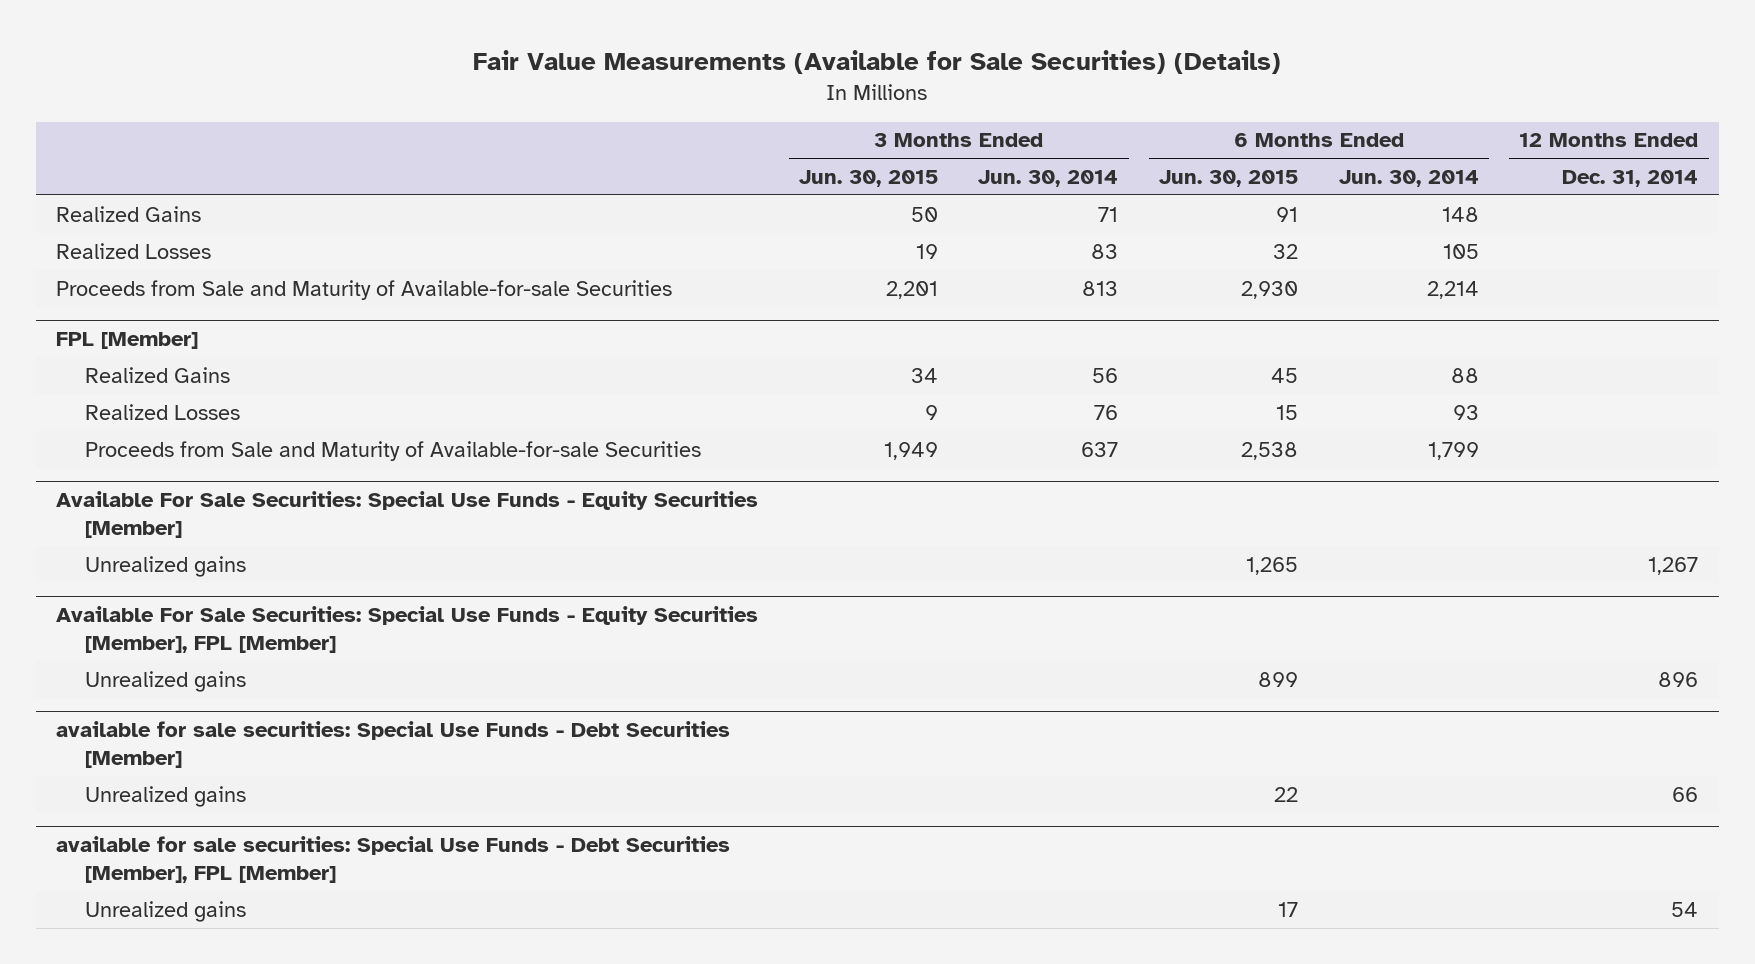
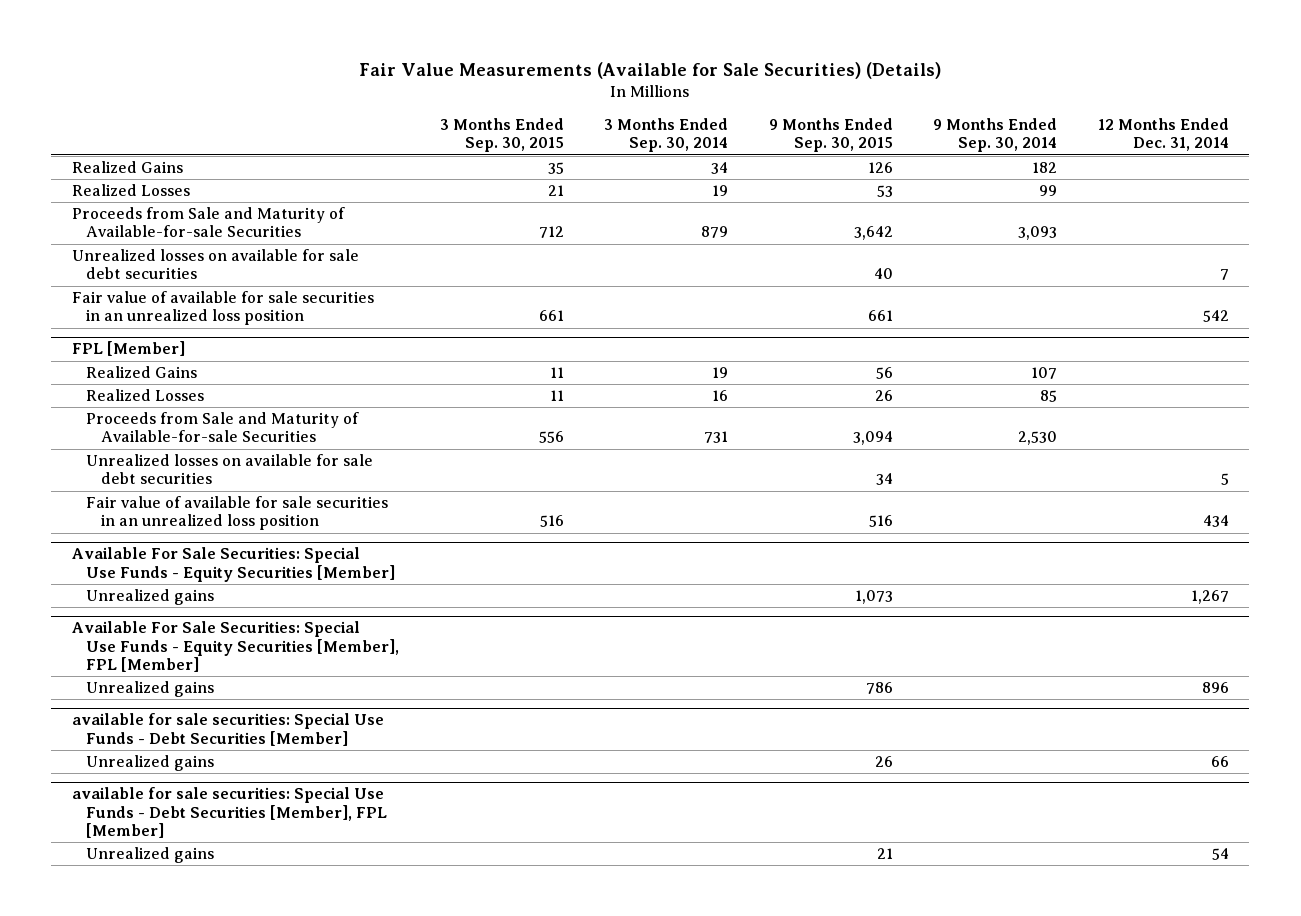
- | 3 Months Ended Jun. 30, 2015 | 3 Months Ended Jun. 30, 2014 | 6 Months Ended Jun. 30, 2015 | 6 Months Ended Jun. 30, 2014 | 12 Months Ended Dec. 31, 2014
+ | 3 Months Ended Sep. 30, 2015 | 3 Months Ended Sep. 30, 2014 | 9 Months Ended Sep. 30, 2015 | 9 Months Ended Sep. 30, 2014 | 12 Months Ended Dec. 31, 2014
+ Unrealized losses on available for sale debt securities | | | 40 | | 7
+ Fair value of available for sale securities in an unrealized loss position | 661 | | 661 | | 542
@ FPL [Member]
+ Unrealized losses on available for sale debt securities | | | 34 | | 5
+ Fair value of available for sale securities in an unrealized loss position | 516 | | 516 | | 434

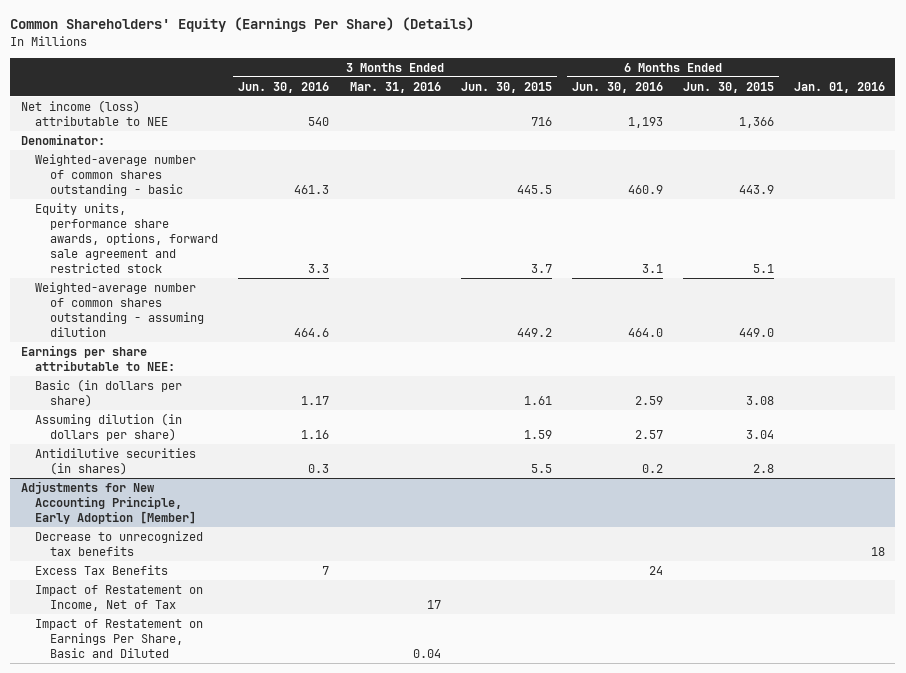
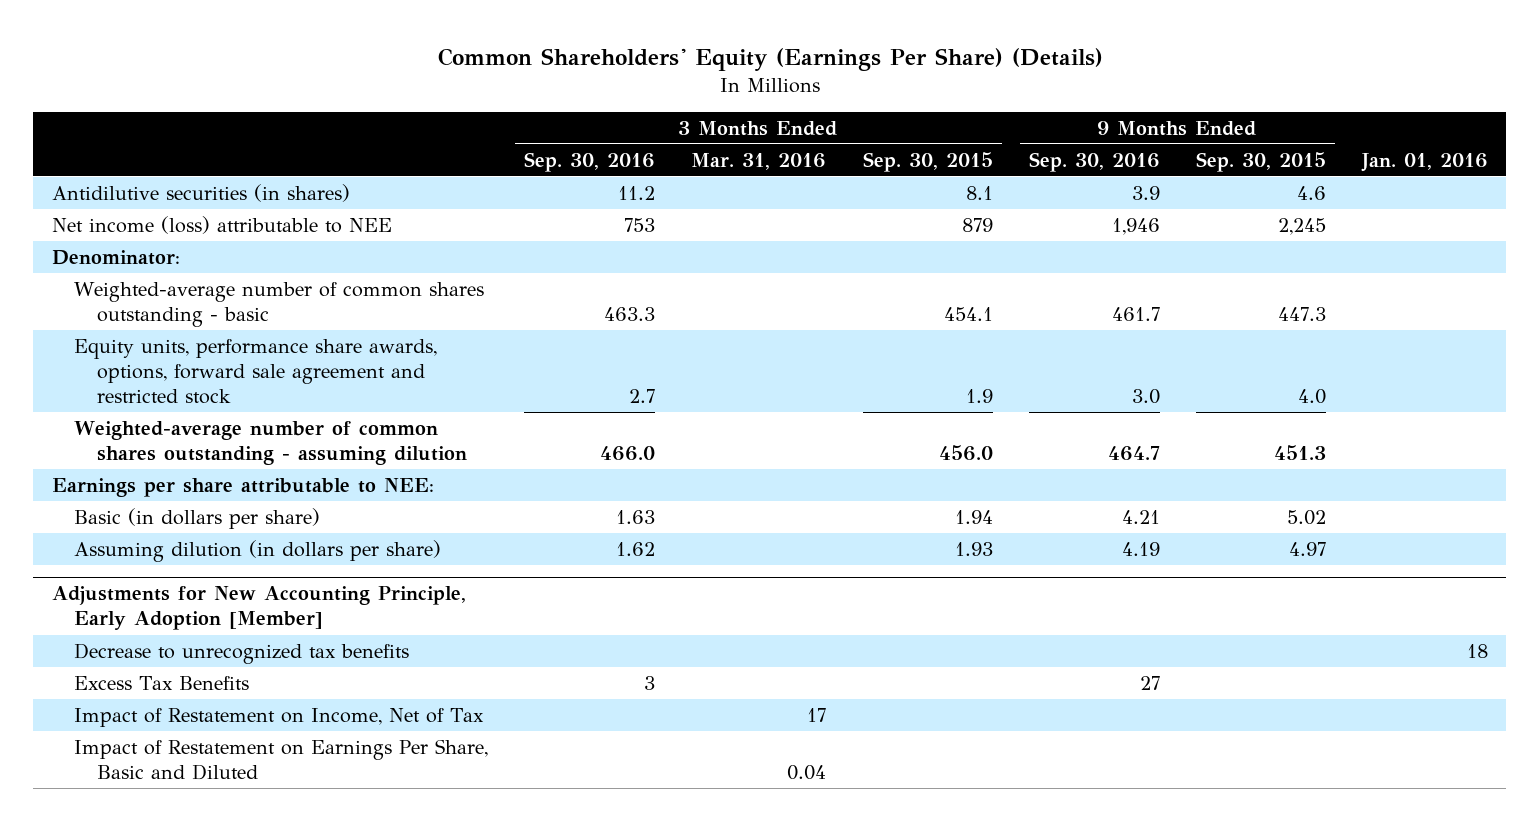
- | 3 Months Ended Jun. 30, 2016 | 3 Months Ended Mar. 31, 2016 | 3 Months Ended Jun. 30, 2015 | 6 Months Ended Jun. 30, 2016 | 6 Months Ended Jun. 30, 2015 | Jan. 01, 2016
+ | 3 Months Ended Sep. 30, 2016 | 3 Months Ended Mar. 31, 2016 | 3 Months Ended Sep. 30, 2015 | 9 Months Ended Sep. 30, 2016 | 9 Months Ended Sep. 30, 2015 | Jan. 01, 2016
moved up: Antidilutive securities (in shares) | 11.2 | | 8.1 | 3.9 | 4.6 |

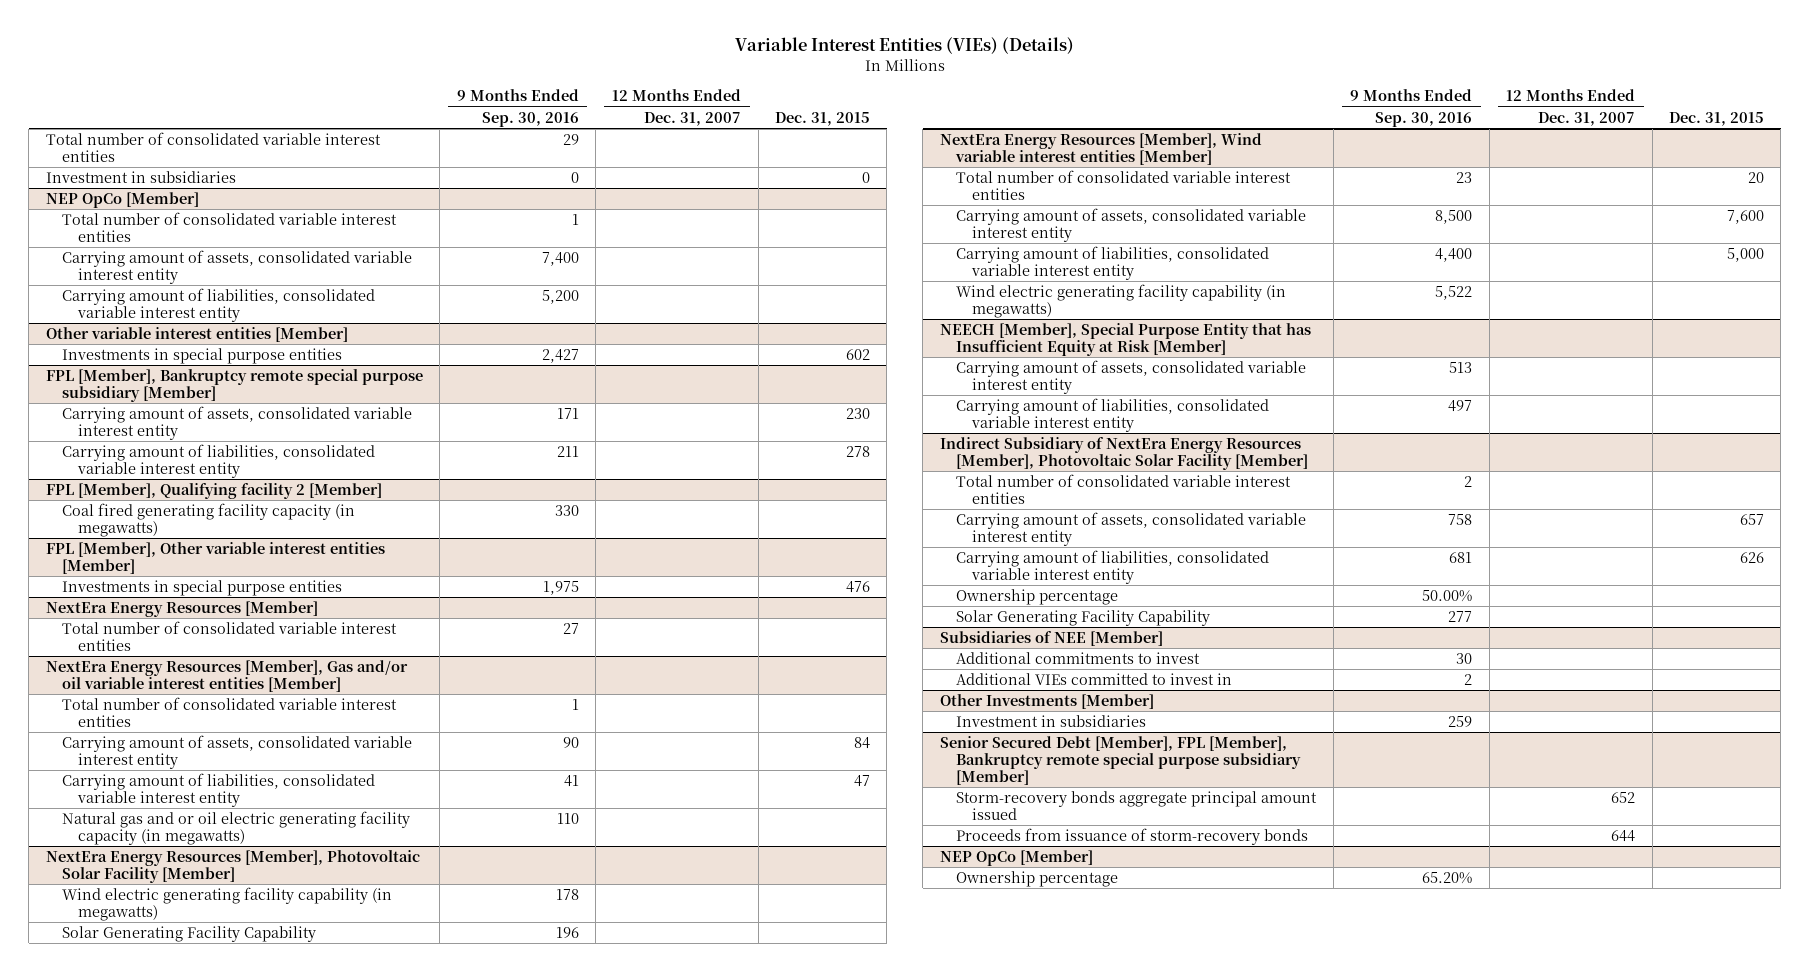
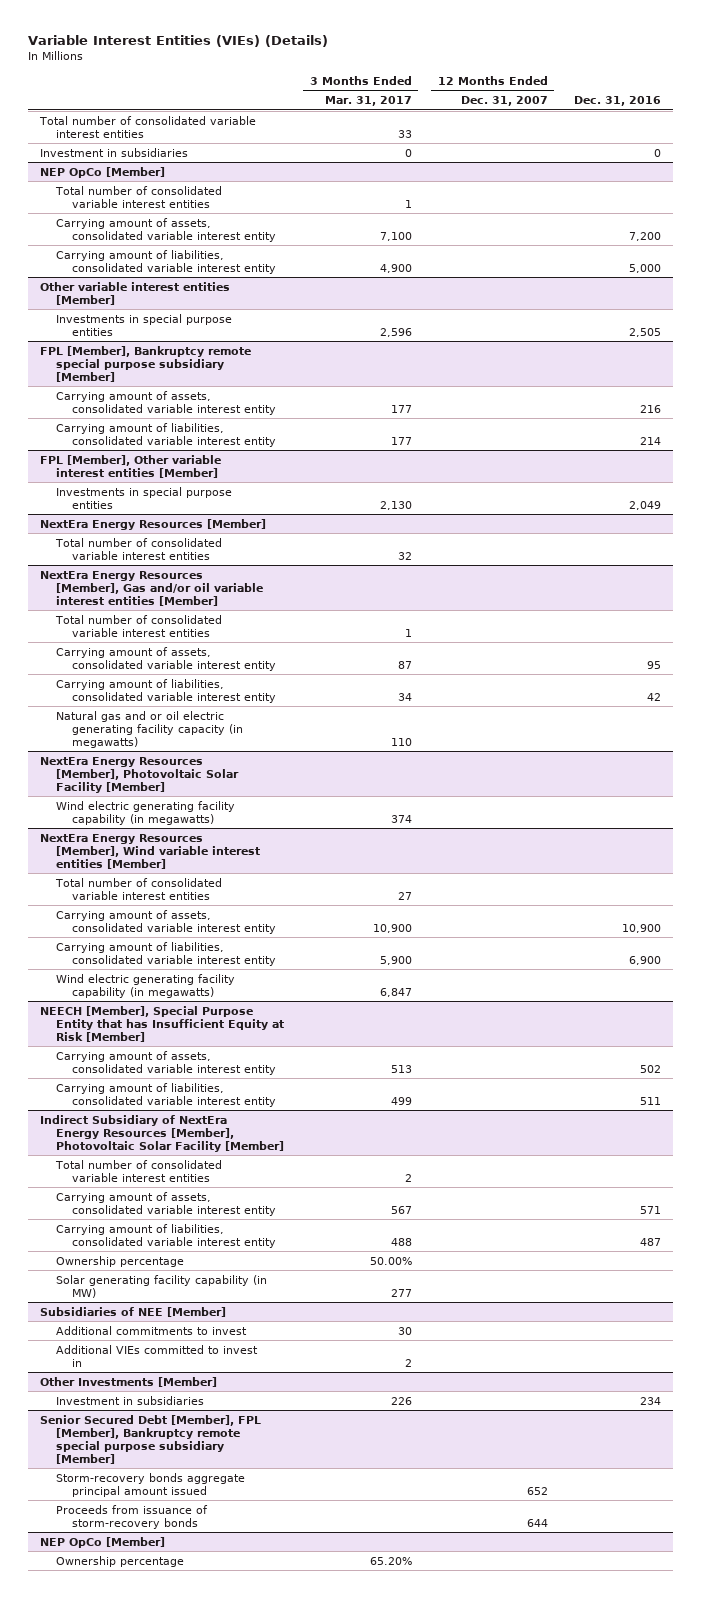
- | 9 Months Ended Sep. 30, 2016 | 12 Months Ended Dec. 31, 2007 | Dec. 31, 2015
+ | 3 Months Ended Mar. 31, 2017 | 12 Months Ended Dec. 31, 2007 | Dec. 31, 2016
- FPL [Member], Qualifying facility 2 [Member]
- Coal fired generating facility capacity (in megawatts) | 330 | |
@ NextEra Energy Resources [Member], Photovoltaic Solar Facility [Member]
- Solar Generating Facility Capability | 196 | |
@ Indirect Subsidiary of NextEra Energy Resources [Member], Photovoltaic Solar Facility [Member]
- Solar Generating Facility Capability | 277 | |
+ Solar generating facility capability (in MW) | 277 | |

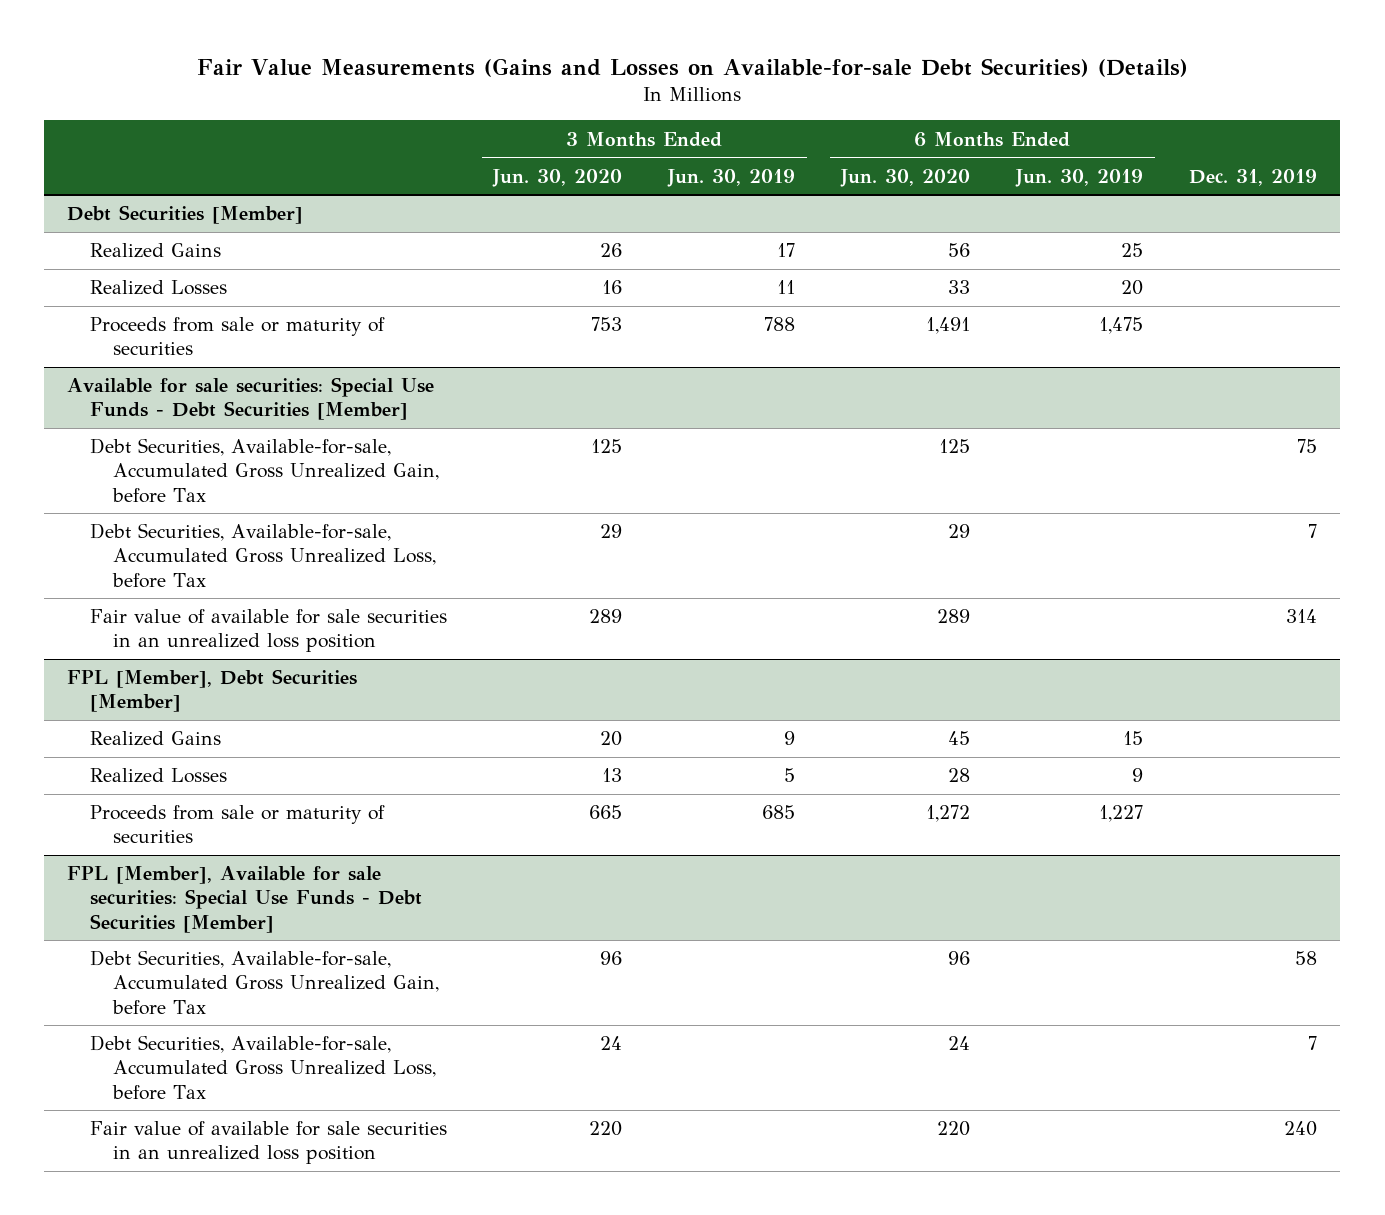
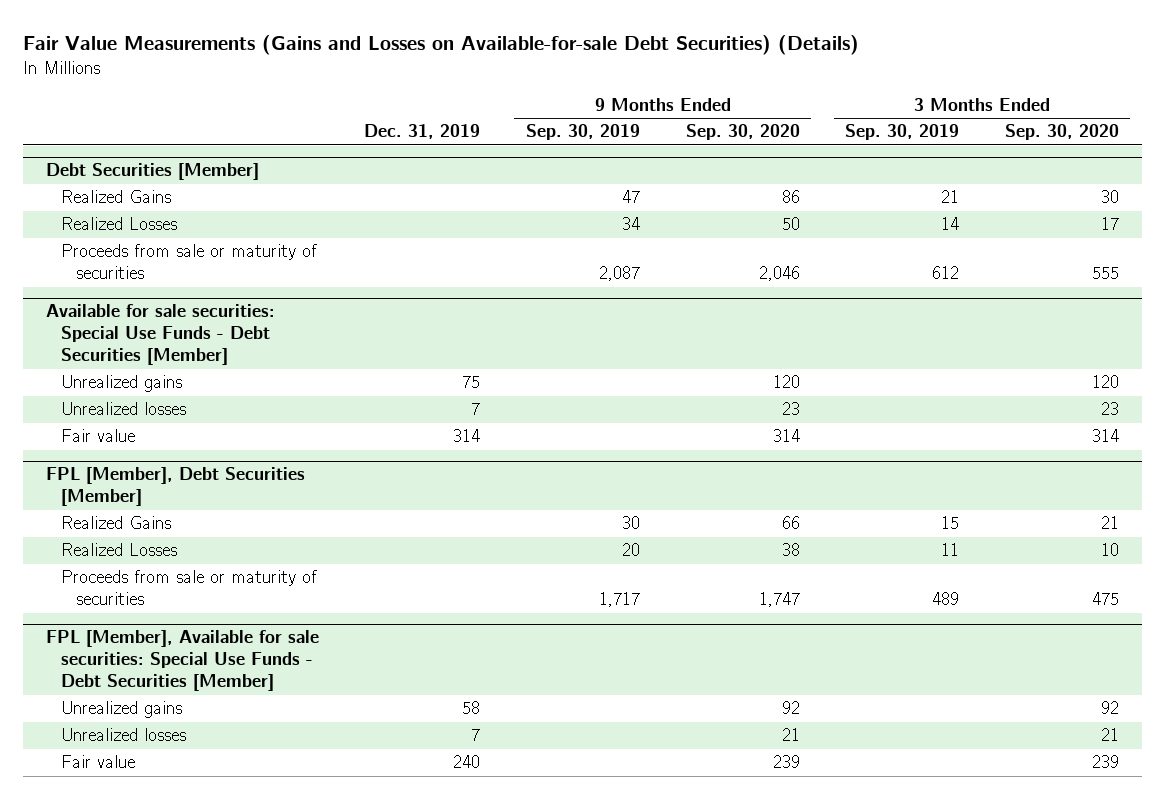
- | 3 Months Ended Jun. 30, 2020 | 3 Months Ended Jun. 30, 2019 | 6 Months Ended Jun. 30, 2020 | 6 Months Ended Jun. 30, 2019 | Dec. 31, 2019
+ | Dec. 31, 2019 | 9 Months Ended Sep. 30, 2019 | 9 Months Ended Sep. 30, 2020 | 3 Months Ended Sep. 30, 2019 | 3 Months Ended Sep. 30, 2020
@ Available for sale securities: Special Use Funds - Debt Securities [Member]
- Debt Securities, Available-for-sale, Accumulated Gross Unrealized Gain, before Tax | 125 | | 125 | | 75
- Debt Securities, Available-for-sale, Accumulated Gross Unrealized Loss, before Tax | 29 | | 29 | | 7
- Fair value of available for sale securities in an unrealized loss position | 289 | | 289 | | 314
+ Unrealized gains | 75 | | 120 | | 120
+ Unrealized losses | 7 | | 23 | | 23
+ Fair value | 314 | | 314 | | 314
@ FPL [Member], Available for sale securities: Special Use Funds - Debt Securities [Member]
- Debt Securities, Available-for-sale, Accumulated Gross Unrealized Gain, before Tax | 96 | | 96 | | 58
- Debt Securities, Available-for-sale, Accumulated Gross Unrealized Loss, before Tax | 24 | | 24 | | 7
- Fair value of available for sale securities in an unrealized loss position | 220 | | 220 | | 240
+ Unrealized gains | 58 | | 92 | | 92
+ Unrealized losses | 7 | | 21 | | 21
+ Fair value | 240 | | 239 | | 239

